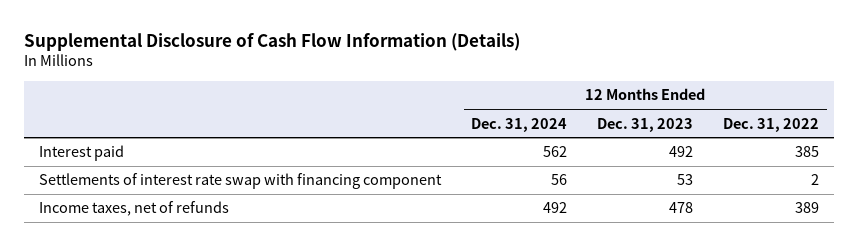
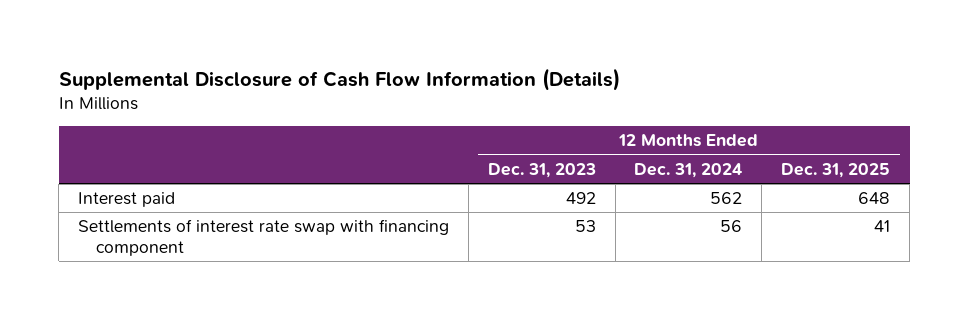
- | 12 Months Ended Dec. 31, 2024 | 12 Months Ended Dec. 31, 2023 | 12 Months Ended Dec. 31, 2022
+ | 12 Months Ended Dec. 31, 2023 | 12 Months Ended Dec. 31, 2024 | 12 Months Ended Dec. 31, 2025
- Income taxes, net of refunds | 492 | 478 | 389

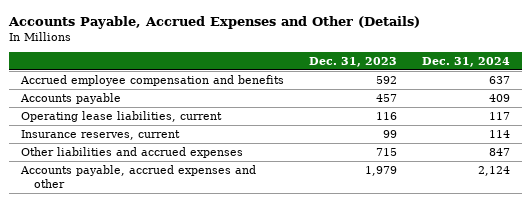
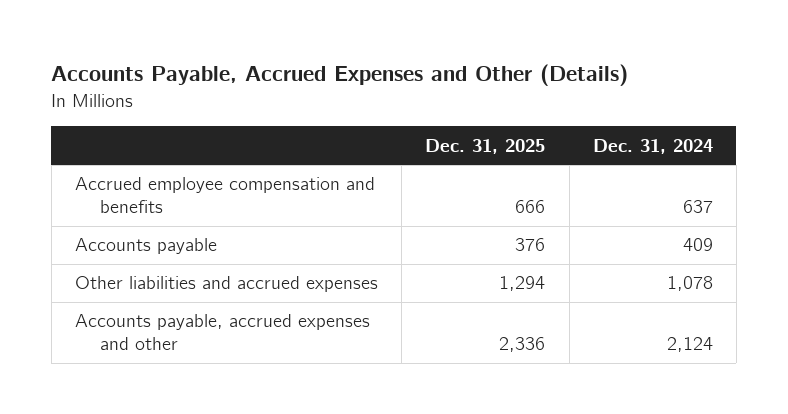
- | Dec. 31, 2023 | Dec. 31, 2024
+ | Dec. 31, 2025 | Dec. 31, 2024
- Operating lease liabilities, current | 116 | 117
- Insurance reserves, current | 99 | 114
- Other liabilities and accrued expenses | 715 | 847
+ Other liabilities and accrued expenses | 1,294 | 1,078

